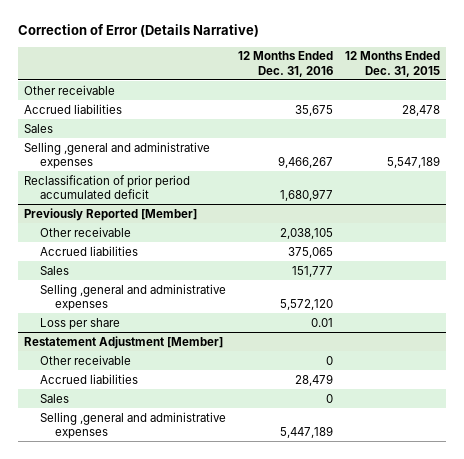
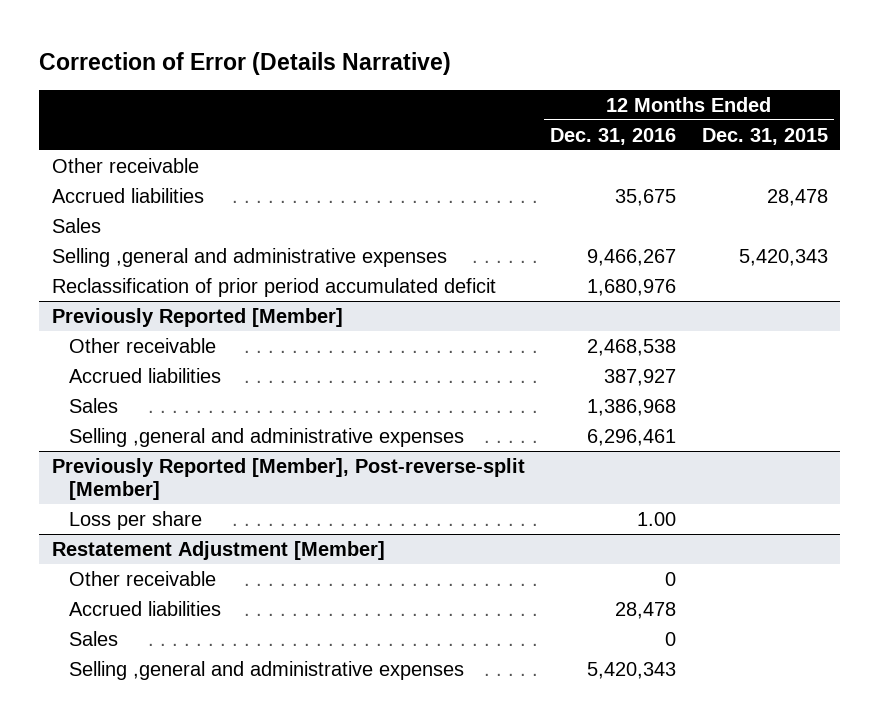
- Selling ,general and administrative expenses | 9,466,267 | 5,547,189
- Reclassification of prior period accumulated deficit | 1,680,977 |
+ Selling ,general and administrative expenses | 9,466,267 | 5,420,343
+ Reclassification of prior period accumulated deficit | 1,680,976 |
@ Previously Reported [Member]
- Other receivable | 2,038,105 |
- Accrued liabilities | 375,065 |
- Sales | 151,777 |
- Selling ,general and administrative expenses | 5,572,120 |
- Loss per share | 0.01 |
+ Other receivable | 2,468,538 |
+ Accrued liabilities | 387,927 |
+ Sales | 1,386,968 |
+ Selling ,general and administrative expenses | 6,296,461 |
+ Previously Reported [Member], Post-reverse-split [Member]
+ Loss per share | 1.00 |
@ Restatement Adjustment [Member]
- Accrued liabilities | 28,479 |
+ Accrued liabilities | 28,478 |
- Selling ,general and administrative expenses | 5,447,189 |
+ Selling ,general and administrative expenses | 5,420,343 |

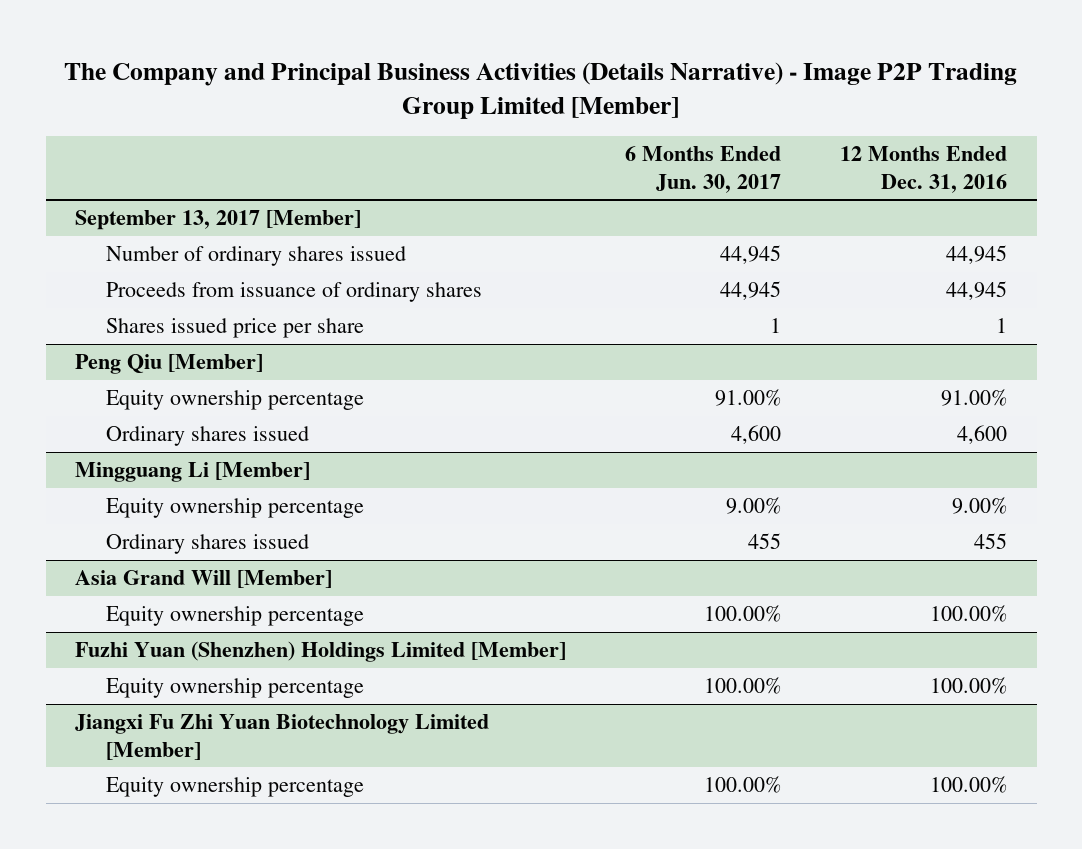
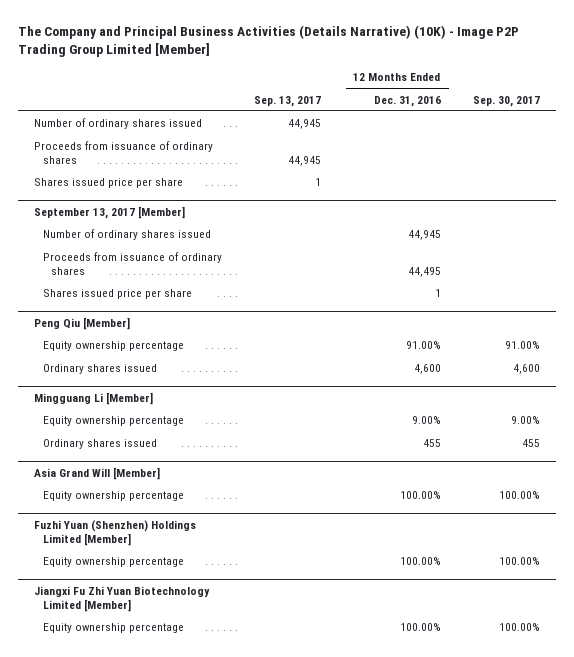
- The Company and Principal Business Activities (Details Narrative) - Image P2P Trading Group Limited [Member]
+ The Company and Principal Business Activities (Details Narrative) (10K) - Image P2P Trading Group Limited [Member]
- | 6 Months Ended Jun. 30, 2017 | 12 Months Ended Dec. 31, 2016
+ | Sep. 13, 2017 | 12 Months Ended Dec. 31, 2016 | Sep. 30, 2017
+ Number of ordinary shares issued | 44,945 | |
+ Proceeds from issuance of ordinary shares | 44,945 | |
+ Shares issued price per share | 1 | |
@ September 13, 2017 [Member]
- Proceeds from issuance of ordinary shares | 44,945 | 44,945
+ Proceeds from issuance of ordinary shares | | 44,495 |

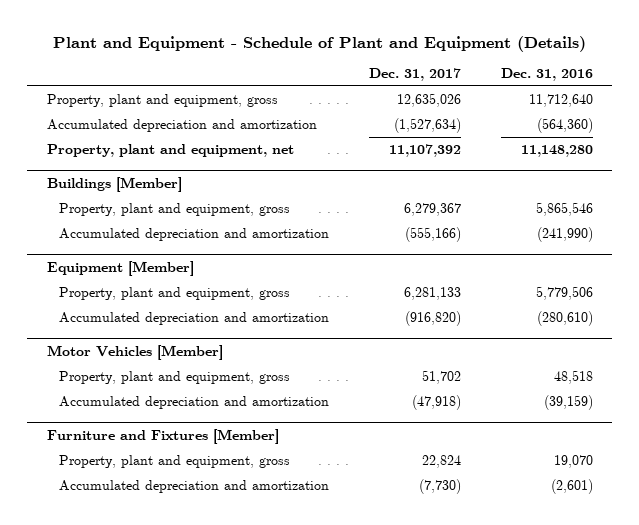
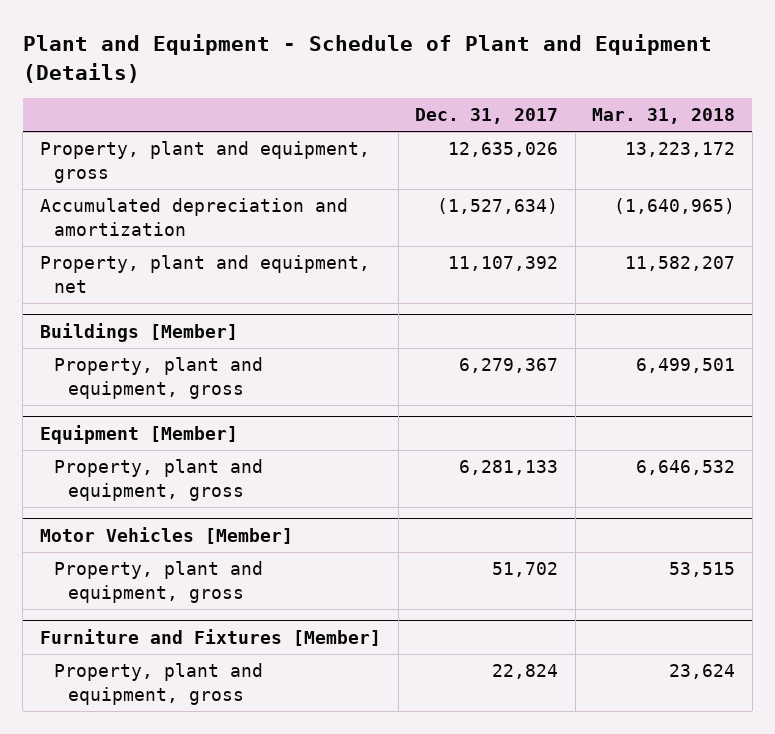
- | Dec. 31, 2017 | Dec. 31, 2016
+ | Dec. 31, 2017 | Mar. 31, 2018
@ Buildings [Member]
- Accumulated depreciation and amortization | (555,166) | (241,990)
@ Equipment [Member]
- Accumulated depreciation and amortization | (916,820) | (280,610)
@ Motor Vehicles [Member]
- Accumulated depreciation and amortization | (47,918) | (39,159)
@ Furniture and Fixtures [Member]
- Accumulated depreciation and amortization | (7,730) | (2,601)

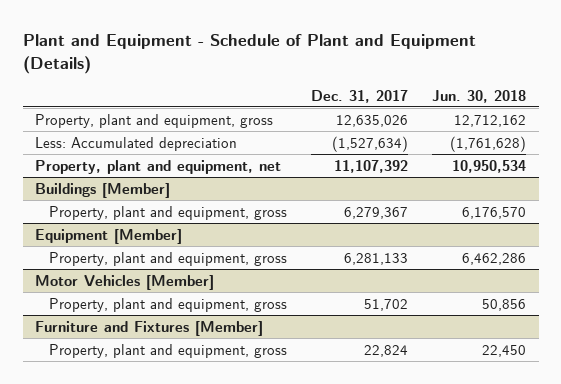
- | Dec. 31, 2017 | Mar. 31, 2018
+ | Dec. 31, 2017 | Jun. 30, 2018
- Accumulated depreciation and amortization | (1,527,634) | (1,640,965)
+ Less: Accumulated depreciation | (1,527,634) | (1,761,628)

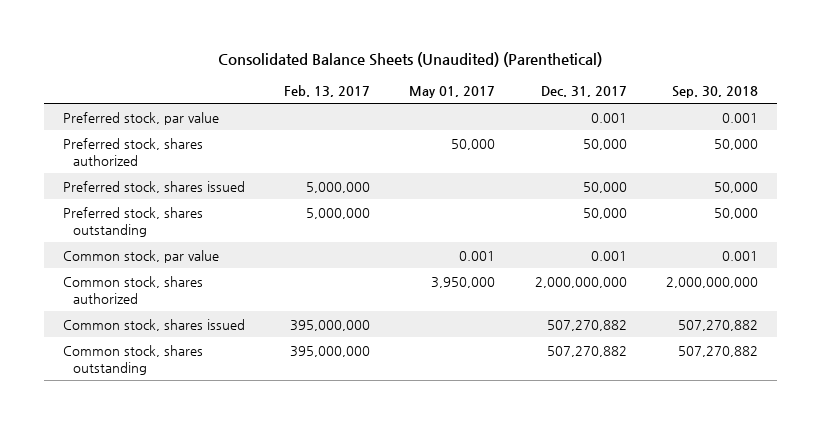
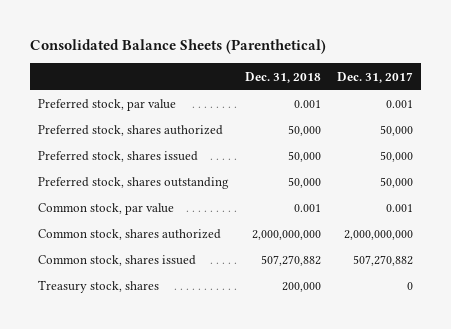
- Consolidated Balance Sheets (Unaudited) (Parenthetical)
+ Consolidated Balance Sheets (Parenthetical)
- | Feb. 13, 2017 | May 01, 2017 | Dec. 31, 2017 | Sep. 30, 2018
+ | Dec. 31, 2018 | Dec. 31, 2017
- Common stock, shares outstanding | 395,000,000 | | 507,270,882 | 507,270,882
+ Treasury stock, shares | 200,000 | 0

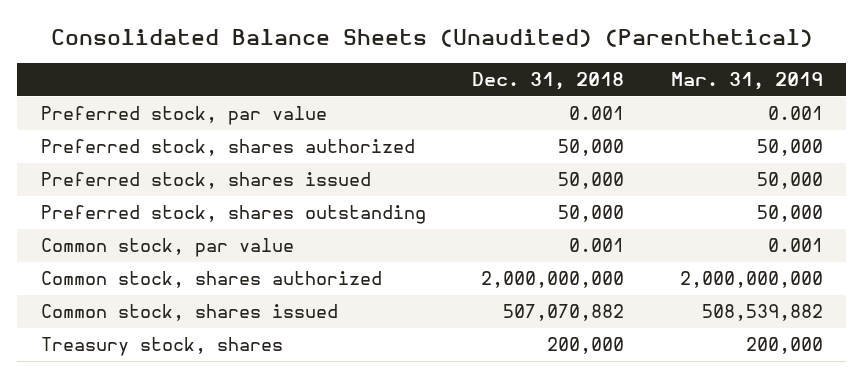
- Consolidated Balance Sheets (Parenthetical)
+ Consolidated Balance Sheets (Unaudited) (Parenthetical)
- | Dec. 31, 2018 | Dec. 31, 2017
+ | Dec. 31, 2018 | Mar. 31, 2019
- Common stock, shares issued | 507,270,882 | 507,270,882
+ Common stock, shares issued | 507,070,882 | 508,539,882

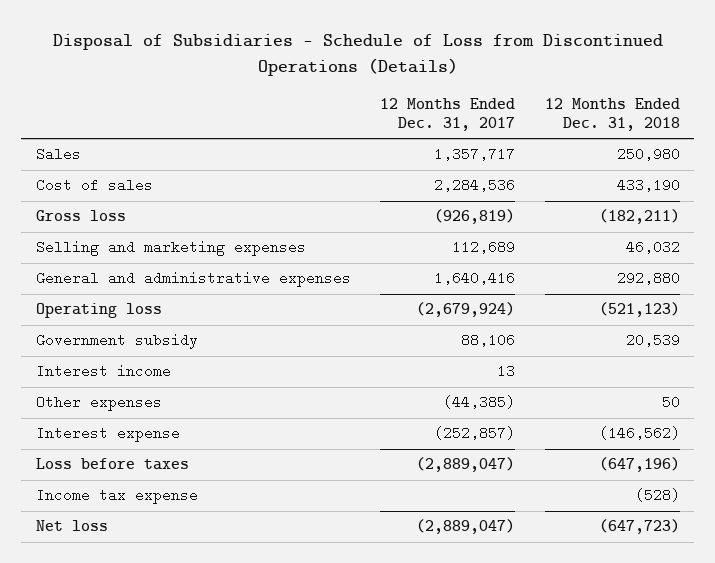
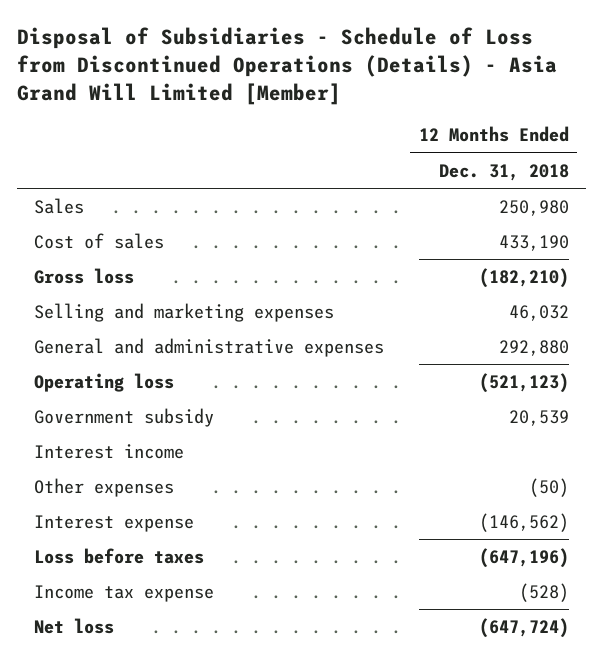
- Disposal of Subsidiaries - Schedule of Loss from Discontinued Operations (Details)
+ Disposal of Subsidiaries - Schedule of Loss from Discontinued Operations (Details) - Asia Grand Will Limited [Member]
- | 12 Months Ended Dec. 31, 2017 | 12 Months Ended Dec. 31, 2018
+ | 12 Months Ended Dec. 31, 2018
- Gross loss | (926,819) | (182,211)
+ Gross loss | (182,210)
- Other expenses | (44,385) | 50
+ Other expenses | (50)
- Net loss | (2,889,047) | (647,723)
+ Net loss | (647,724)

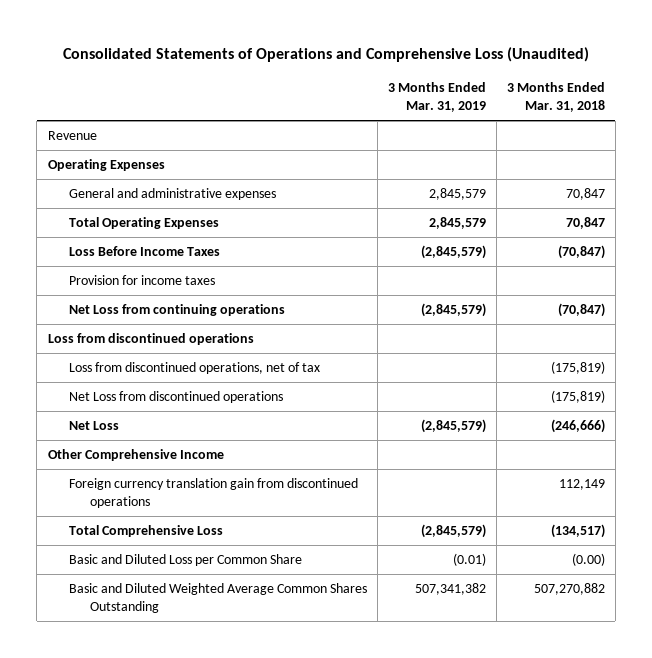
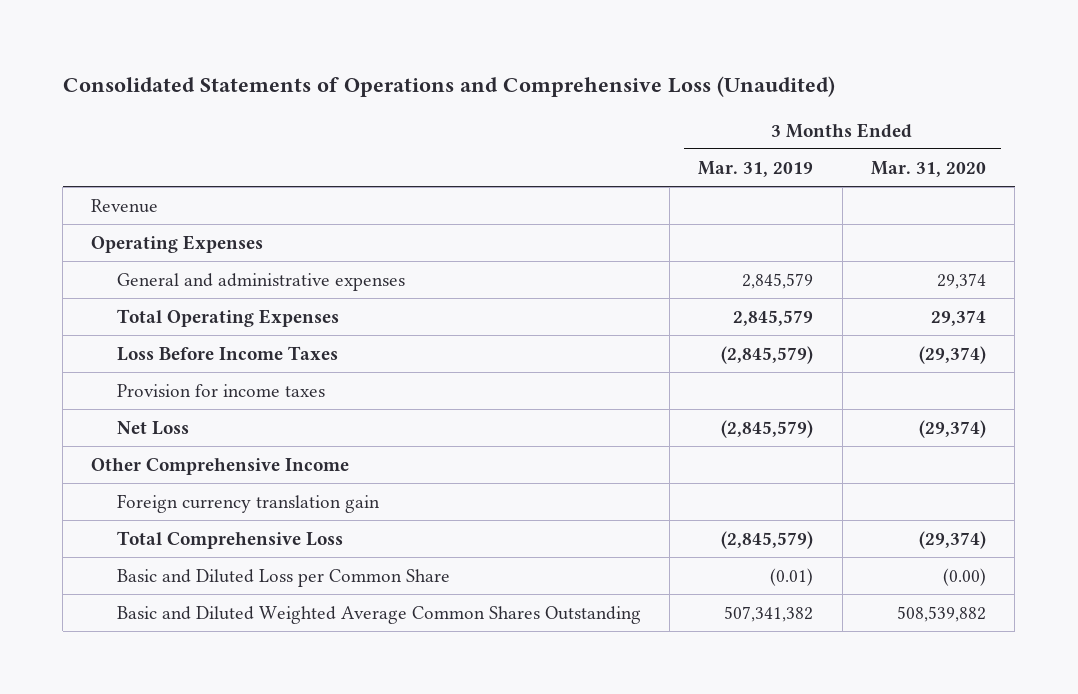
- | 3 Months Ended Mar. 31, 2019 | 3 Months Ended Mar. 31, 2018
+ | 3 Months Ended Mar. 31, 2019 | 3 Months Ended Mar. 31, 2020
- Net Loss from continuing operations | (2,845,579) | (70,847)
- Loss from discontinued operations
- Loss from discontinued operations, net of tax | | (175,819)
- Net Loss from discontinued operations | | (175,819)
- Foreign currency translation gain from discontinued operations | | 112,149
+ Foreign currency translation gain

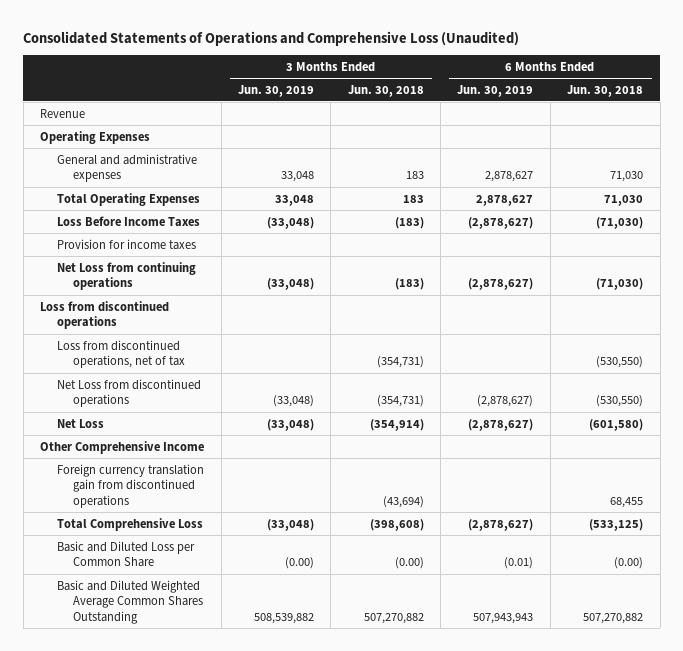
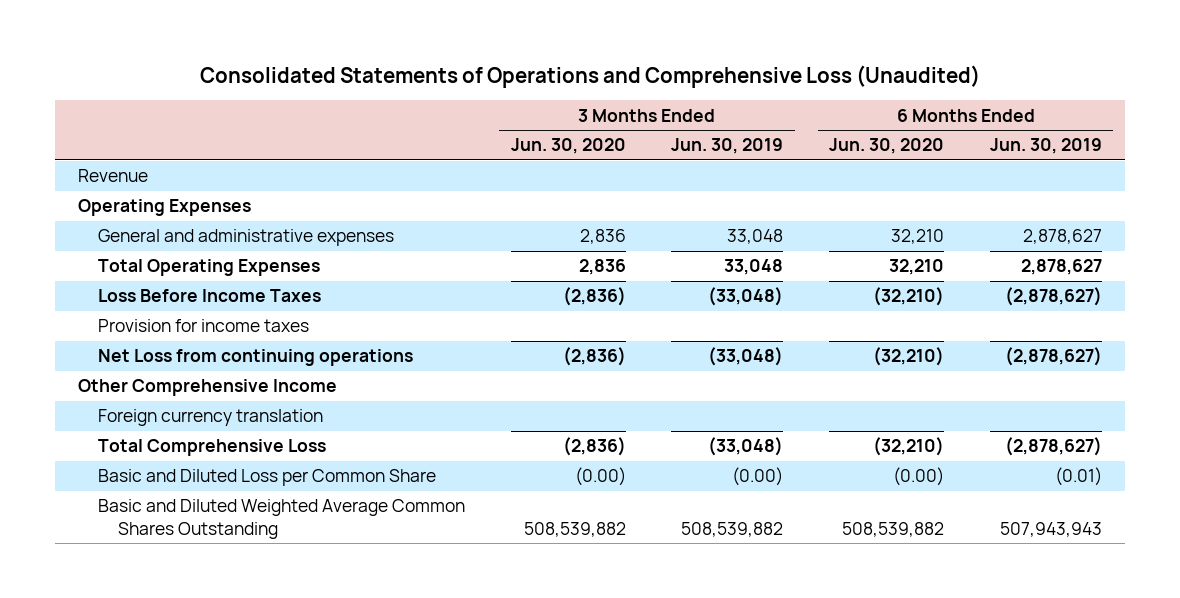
- | 3 Months Ended Jun. 30, 2019 | 3 Months Ended Jun. 30, 2018 | 6 Months Ended Jun. 30, 2019 | 6 Months Ended Jun. 30, 2018
+ | 3 Months Ended Jun. 30, 2020 | 3 Months Ended Jun. 30, 2019 | 6 Months Ended Jun. 30, 2020 | 6 Months Ended Jun. 30, 2019
- Loss from discontinued operations
- Loss from discontinued operations, net of tax | | (354,731) | | (530,550)
- Net Loss from discontinued operations | (33,048) | (354,731) | (2,878,627) | (530,550)
- Net Loss | (33,048) | (354,914) | (2,878,627) | (601,580)
- Foreign currency translation gain from discontinued operations | | (43,694) | | 68,455
+ Foreign currency translation

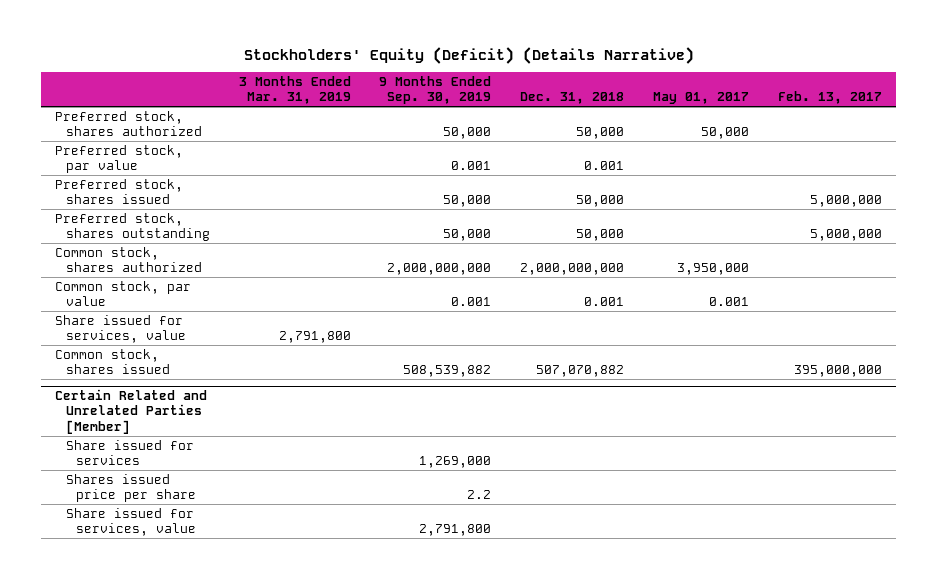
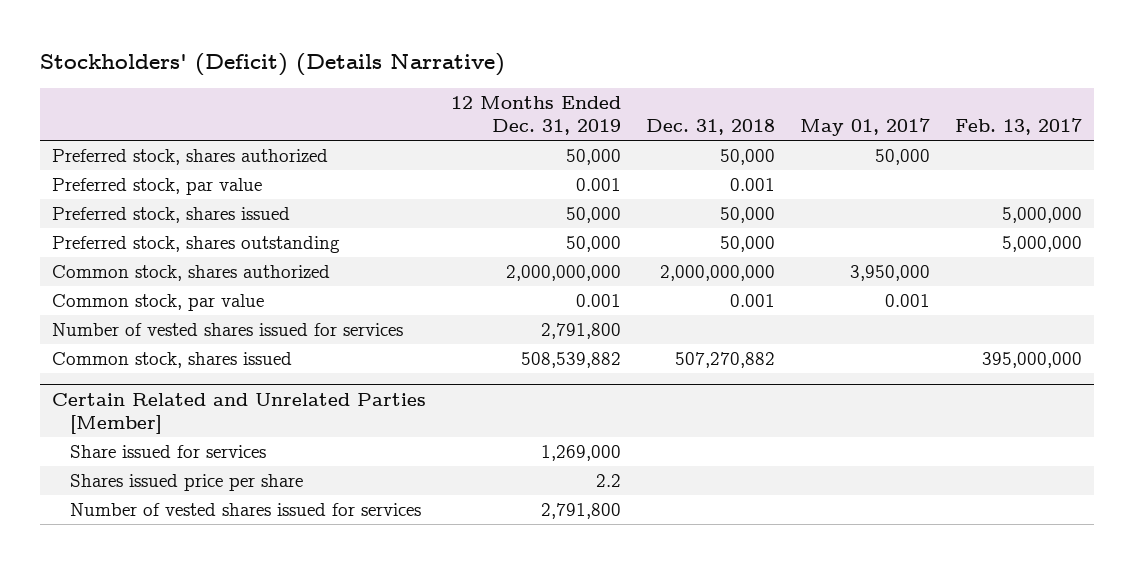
- Stockholders' Equity (Deficit) (Details Narrative)
+ Stockholders' (Deficit) (Details Narrative)
- | 3 Months Ended Mar. 31, 2019 | 9 Months Ended Sep. 30, 2019 | Dec. 31, 2018 | May 01, 2017 | Feb. 13, 2017
+ | 12 Months Ended Dec. 31, 2019 | Dec. 31, 2018 | May 01, 2017 | Feb. 13, 2017
- Share issued for services, value | 2,791,800 | | | |
- Common stock, shares issued | | 508,539,882 | 507,070,882 | | 395,000,000
+ Number of vested shares issued for services | 2,791,800 | | |
+ Common stock, shares issued | 508,539,882 | 507,270,882 | | 395,000,000
@ Certain Related and Unrelated Parties [Member]
- Share issued for services, value | | 2,791,800 | | |
+ Number of vested shares issued for services | 2,791,800 | | |

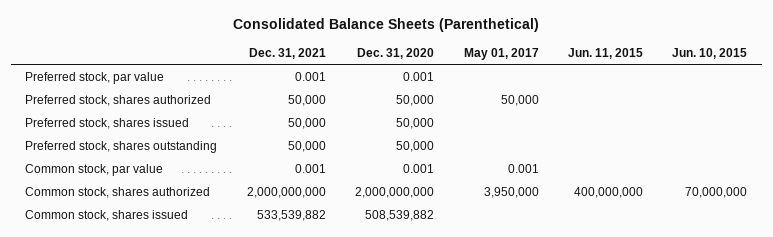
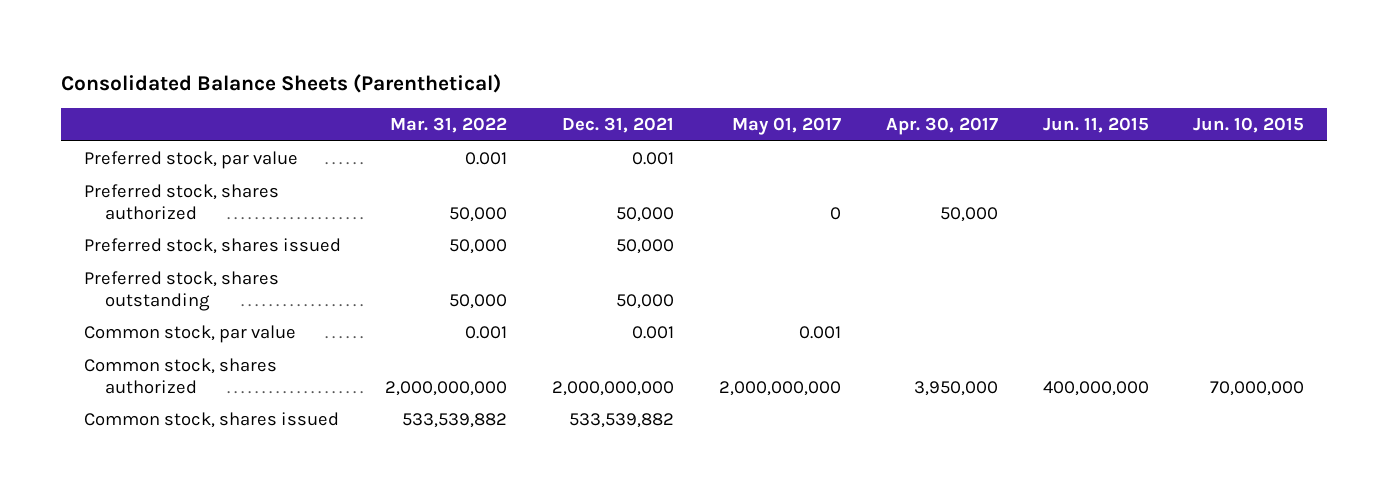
- | Dec. 31, 2021 | Dec. 31, 2020 | May 01, 2017 | Jun. 11, 2015 | Jun. 10, 2015
+ | Mar. 31, 2022 | Dec. 31, 2021 | May 01, 2017 | Apr. 30, 2017 | Jun. 11, 2015 | Jun. 10, 2015
- Preferred stock, shares authorized | 50,000 | 50,000 | 50,000 | |
+ Preferred stock, shares authorized | 50,000 | 50,000 | 0 | 50,000 | |
- Common stock, shares authorized | 2,000,000,000 | 2,000,000,000 | 3,950,000 | 400,000,000 | 70,000,000
+ Common stock, shares authorized | 2,000,000,000 | 2,000,000,000 | 2,000,000,000 | 3,950,000 | 400,000,000 | 70,000,000

